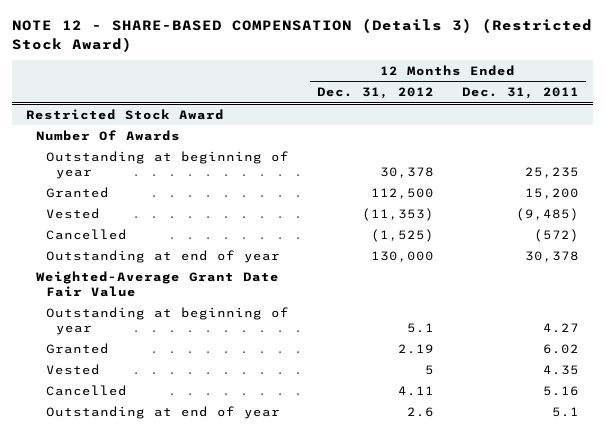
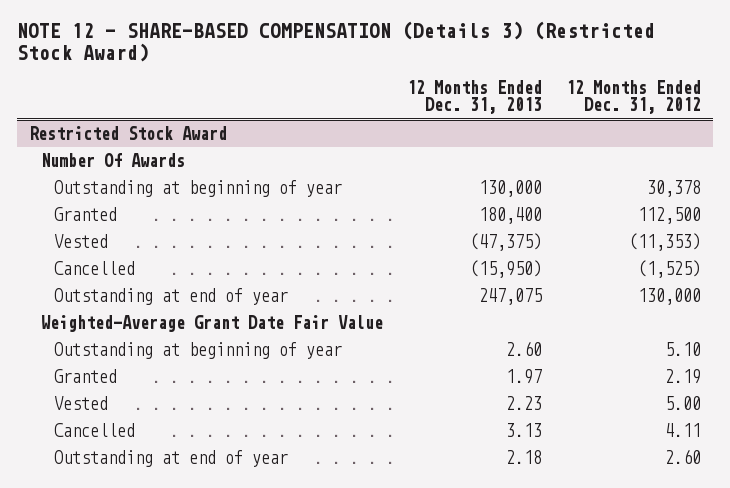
- | 12 Months Ended Dec. 31, 2012 | 12 Months Ended Dec. 31, 2011
+ | 12 Months Ended Dec. 31, 2013 | 12 Months Ended Dec. 31, 2012
@ Restricted Stock Award
- Outstanding at beginning of year | 5.1 | 4.27
+ Outstanding at beginning of year | 2.60 | 5.10
- Vested | 5 | 4.35
+ Vested | 2.23 | 5.00
- Outstanding at end of year | 2.6 | 5.1
+ Outstanding at end of year | 2.18 | 2.60

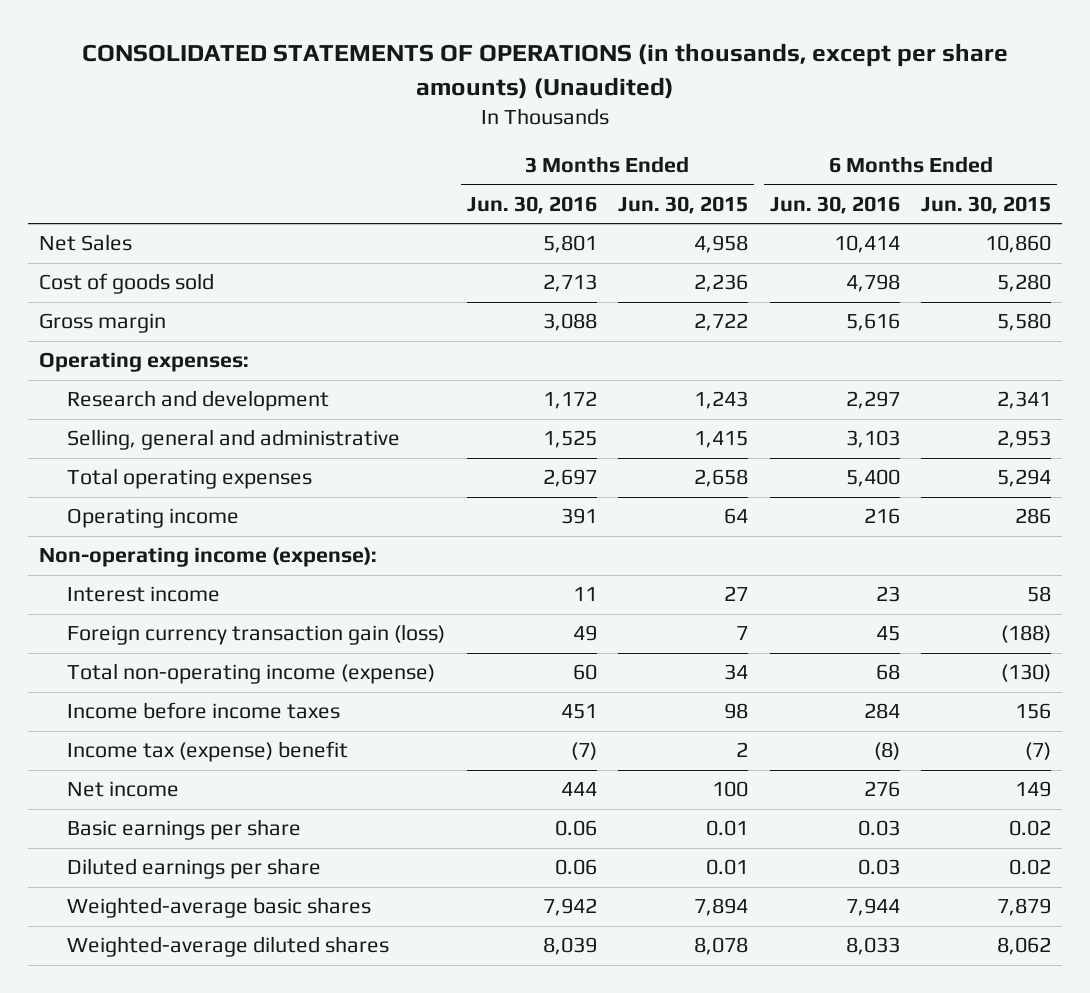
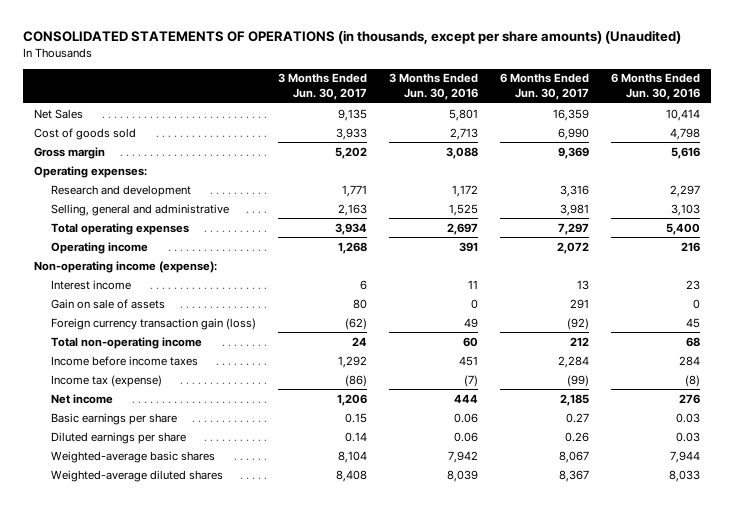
- | 3 Months Ended Jun. 30, 2016 | 3 Months Ended Jun. 30, 2015 | 6 Months Ended Jun. 30, 2016 | 6 Months Ended Jun. 30, 2015
+ | 3 Months Ended Jun. 30, 2017 | 3 Months Ended Jun. 30, 2016 | 6 Months Ended Jun. 30, 2017 | 6 Months Ended Jun. 30, 2016
+ Gain on sale of assets | 80 | 0 | 291 | 0
- Total non-operating income (expense) | 60 | 34 | 68 | (130)
+ Total non-operating income | 24 | 60 | 212 | 68
- Income tax (expense) benefit | (7) | 2 | (8) | (7)
+ Income tax (expense) | (86) | (7) | (99) | (8)

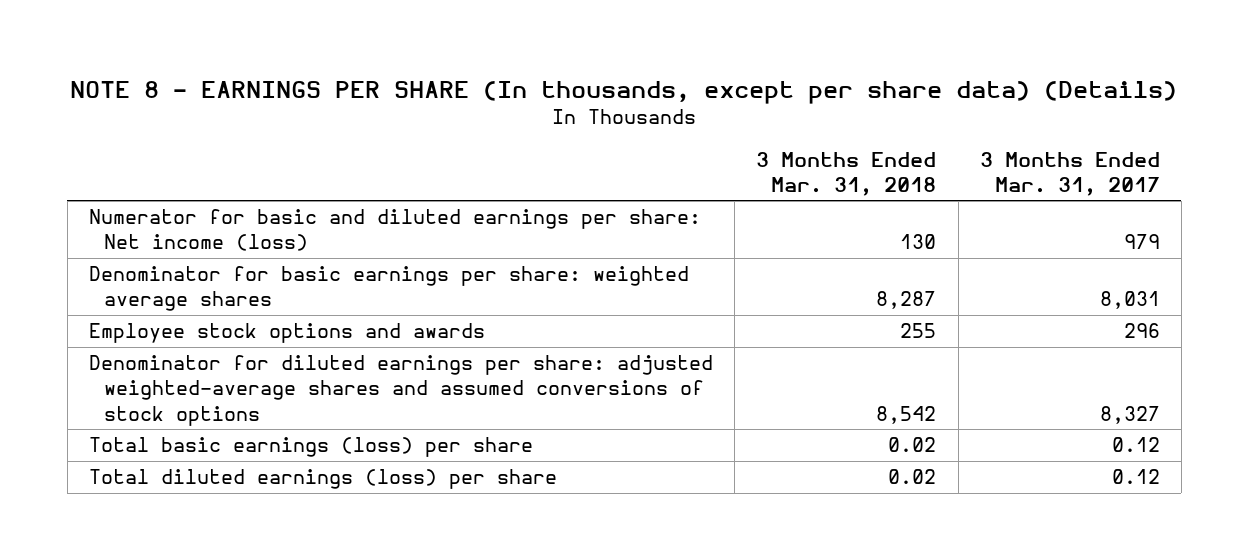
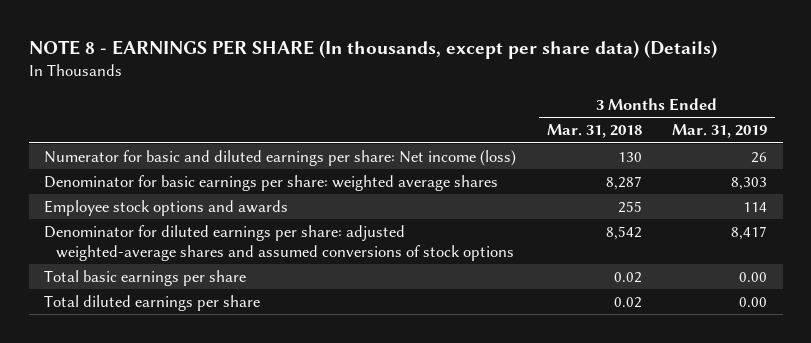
- | 3 Months Ended Mar. 31, 2018 | 3 Months Ended Mar. 31, 2017
+ | 3 Months Ended Mar. 31, 2018 | 3 Months Ended Mar. 31, 2019
- Total basic earnings (loss) per share | 0.02 | 0.12
- Total diluted earnings (loss) per share | 0.02 | 0.12
+ Total basic earnings per share | 0.02 | 0.00
+ Total diluted earnings per share | 0.02 | 0.00

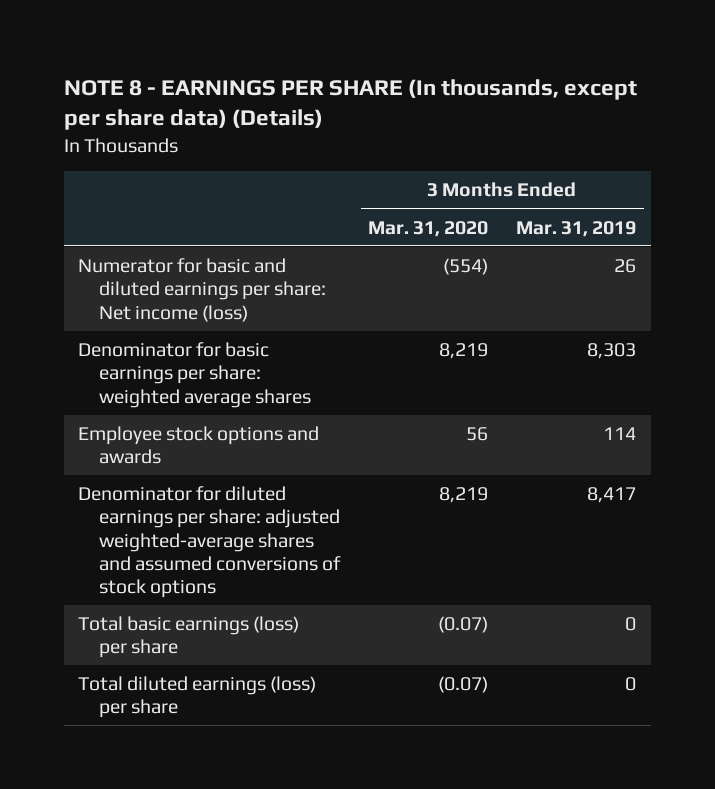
- | 3 Months Ended Mar. 31, 2018 | 3 Months Ended Mar. 31, 2019
+ | 3 Months Ended Mar. 31, 2020 | 3 Months Ended Mar. 31, 2019
- Total basic earnings per share | 0.02 | 0.00
- Total diluted earnings per share | 0.02 | 0.00
+ Total basic earnings (loss) per share | (0.07) | 0
+ Total diluted earnings (loss) per share | (0.07) | 0

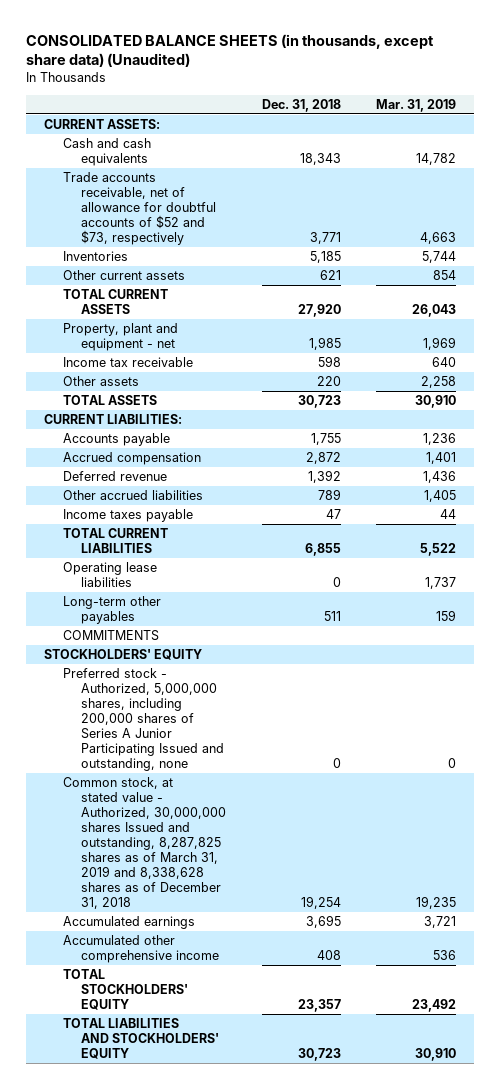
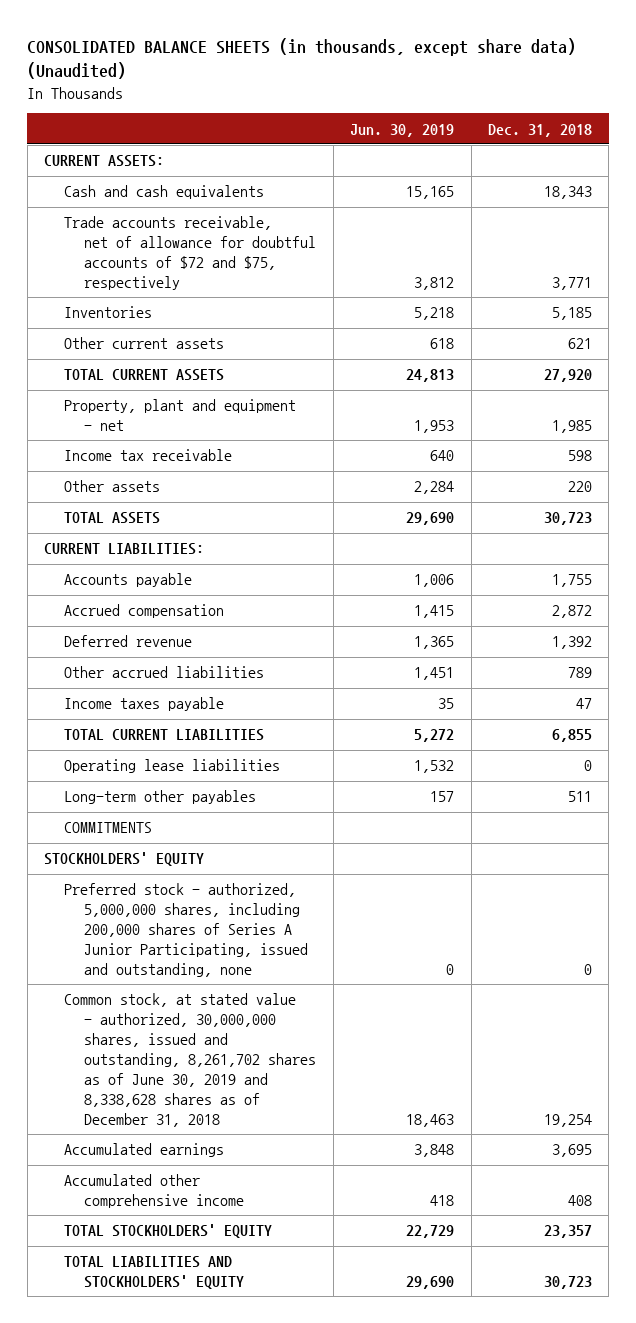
- | Dec. 31, 2018 | Mar. 31, 2019
+ | Jun. 30, 2019 | Dec. 31, 2018
- Trade accounts receivable, net of allowance for doubtful accounts of $52 and $73, respectively | 3,771 | 4,663
+ Trade accounts receivable, net of allowance for doubtful accounts of $72 and $75, respectively | 3,812 | 3,771
- Preferred stock - Authorized, 5,000,000 shares, including 200,000 shares of Series A Junior Participating Issued and outstanding, none | 0 | 0
- Common stock, at stated value - Authorized, 30,000,000 shares Issued and outstanding, 8,287,825 shares as of March 31, 2019 and 8,338,628 shares as of December 31, 2018 | 19,254 | 19,235
+ Preferred stock - authorized, 5,000,000 shares, including 200,000 shares of Series A Junior Participating, issued and outstanding, none | 0 | 0
+ Common stock, at stated value - authorized, 30,000,000 shares, issued and outstanding, 8,261,702 shares as of June 30, 2019 and 8,338,628 shares as of December 31, 2018 | 18,463 | 19,254

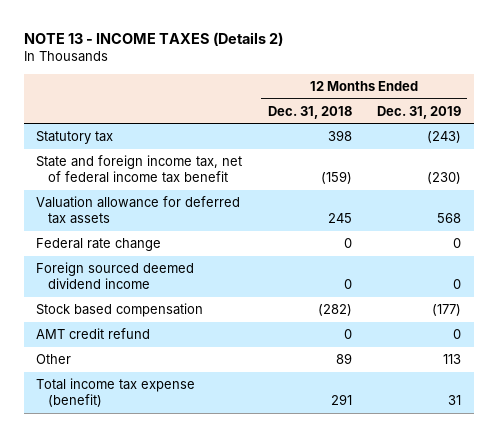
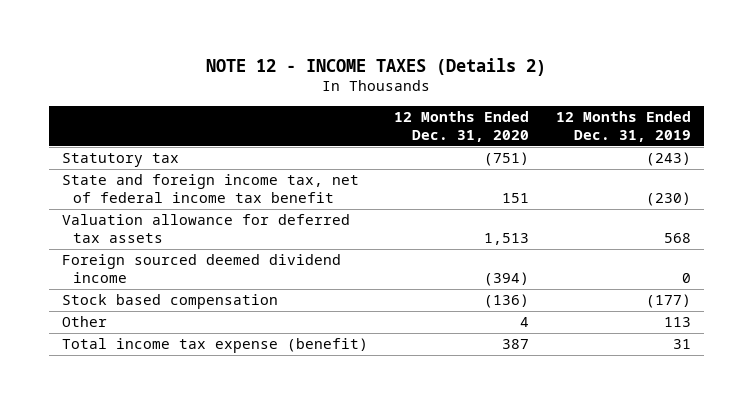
- NOTE 13 - INCOME TAXES (Details 2)
+ NOTE 12 - INCOME TAXES (Details 2)
- | 12 Months Ended Dec. 31, 2018 | 12 Months Ended Dec. 31, 2019
+ | 12 Months Ended Dec. 31, 2020 | 12 Months Ended Dec. 31, 2019
- Federal rate change | 0 | 0
- AMT credit refund | 0 | 0

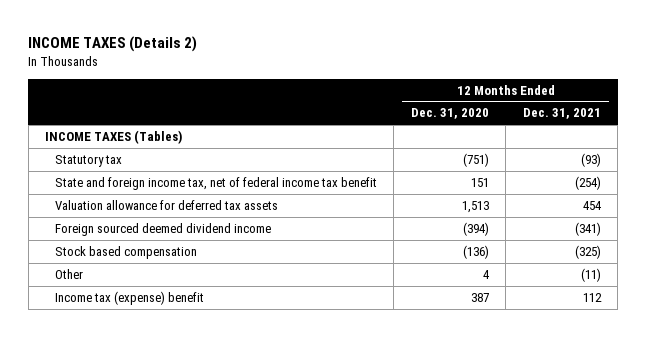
- NOTE 12 - INCOME TAXES (Details 2)
+ INCOME TAXES (Details 2)
- | 12 Months Ended Dec. 31, 2020 | 12 Months Ended Dec. 31, 2019
+ | 12 Months Ended Dec. 31, 2020 | 12 Months Ended Dec. 31, 2021
+ INCOME TAXES (Tables)
- Total income tax expense (benefit) | 387 | 31
+ Income tax (expense) benefit | 387 | 112

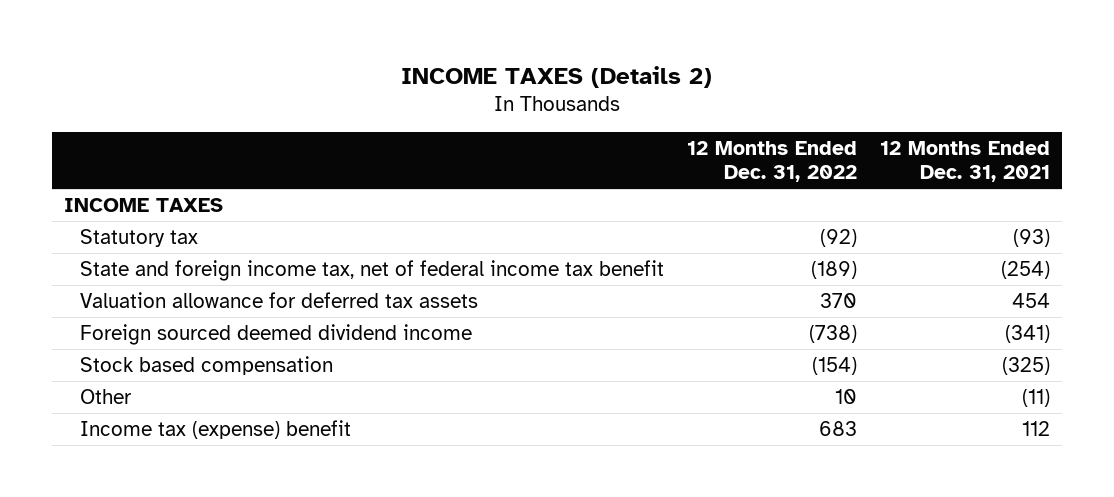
- | 12 Months Ended Dec. 31, 2020 | 12 Months Ended Dec. 31, 2021
+ | 12 Months Ended Dec. 31, 2022 | 12 Months Ended Dec. 31, 2021
- INCOME TAXES (Tables)
+ INCOME TAXES

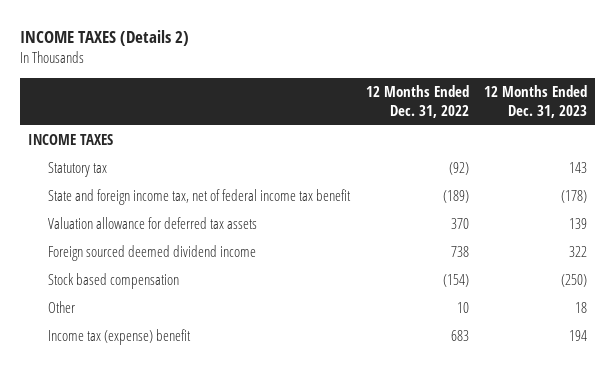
- | 12 Months Ended Dec. 31, 2022 | 12 Months Ended Dec. 31, 2021
+ | 12 Months Ended Dec. 31, 2022 | 12 Months Ended Dec. 31, 2023
- Foreign sourced deemed dividend income | (738) | (341)
+ Foreign sourced deemed dividend income | 738 | 322

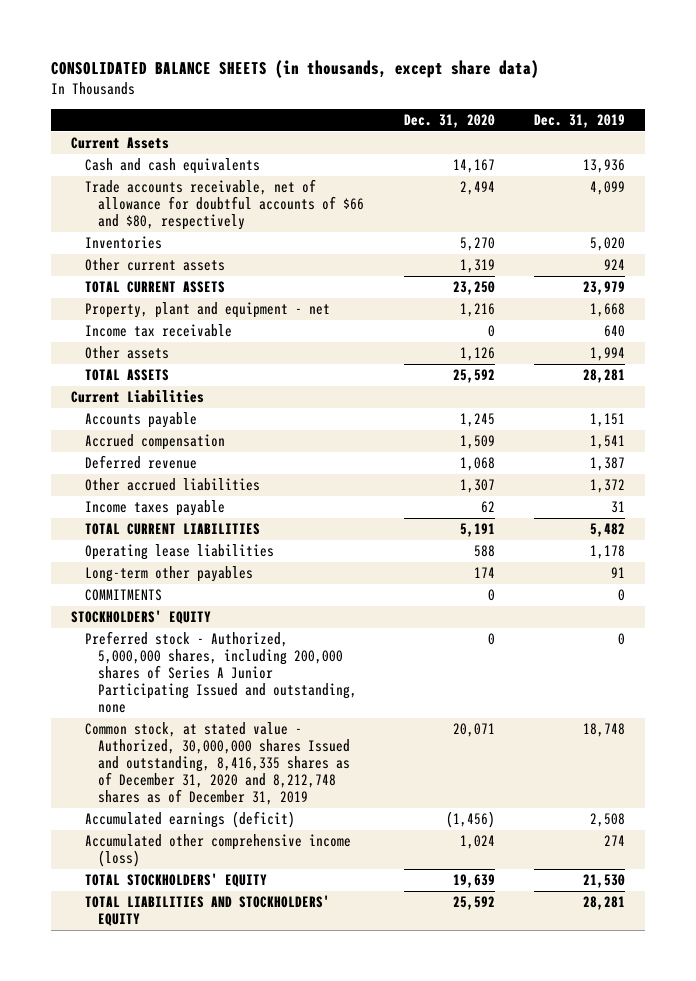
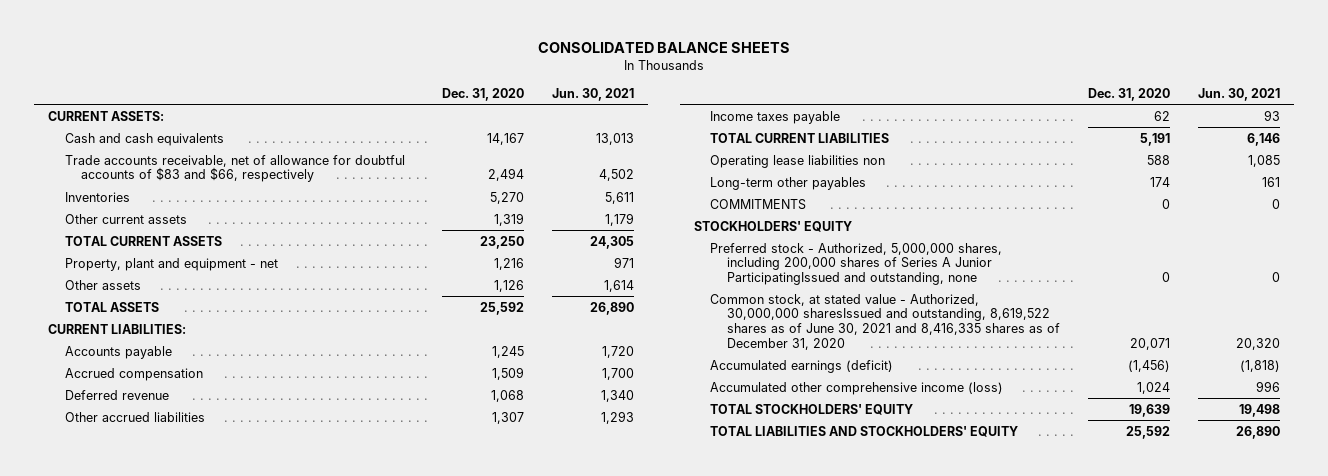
- CONSOLIDATED BALANCE SHEETS (in thousands, except share data)
+ CONSOLIDATED BALANCE SHEETS
- | Dec. 31, 2020 | Dec. 31, 2019
+ | Dec. 31, 2020 | Jun. 30, 2021
- Current Assets
+ CURRENT ASSETS:
- Trade accounts receivable, net of allowance for doubtful accounts of $66 and $80, respectively | 2,494 | 4,099
+ Trade accounts receivable, net of allowance for doubtful accounts of $83 and $66, respectively | 2,494 | 4,502
- Income tax receivable | 0 | 640
- Current Liabilities
+ CURRENT LIABILITIES:
- Operating lease liabilities | 588 | 1,178
+ Operating lease liabilities non | 588 | 1,085
- Preferred stock - Authorized, 5,000,000 shares, including 200,000 shares of Series A Junior Participating Issued and outstanding, none | 0 | 0
- Common stock, at stated value - Authorized, 30,000,000 shares Issued and outstanding, 8,416,335 shares as of December 31, 2020 and 8,212,748 shares as of December 31, 2019 | 20,071 | 18,748
+ Preferred stock - Authorized, 5,000,000 shares, including 200,000 shares of Series A Junior ParticipatingIssued and outstanding, none | 0 | 0
+ Common stock, at stated value - Authorized, 30,000,000 sharesIssued and outstanding, 8,619,522 shares as of June 30, 2021 and 8,416,335 shares as of December 31, 2020 | 20,071 | 20,320

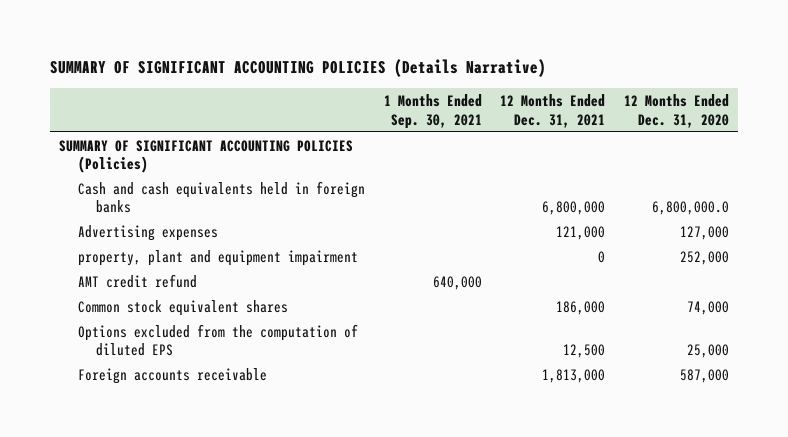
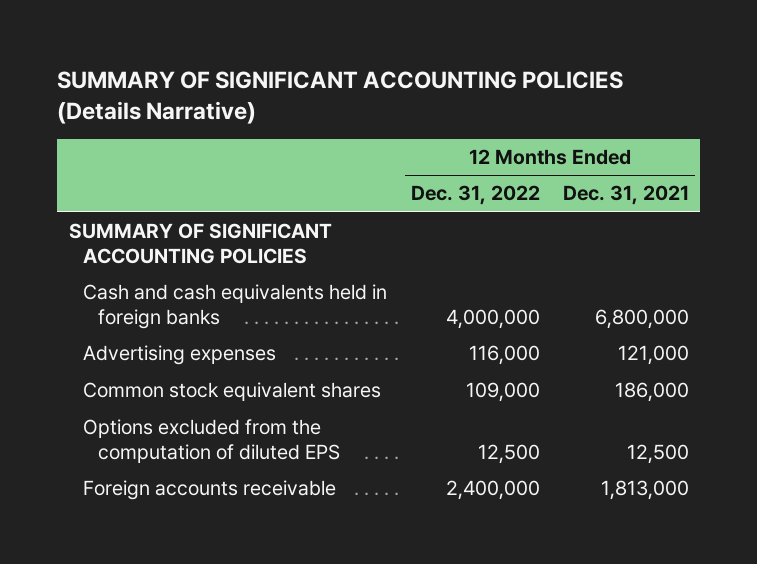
- | 1 Months Ended Sep. 30, 2021 | 12 Months Ended Dec. 31, 2021 | 12 Months Ended Dec. 31, 2020
+ | 12 Months Ended Dec. 31, 2022 | 12 Months Ended Dec. 31, 2021
- SUMMARY OF SIGNIFICANT ACCOUNTING POLICIES (Policies)
+ SUMMARY OF SIGNIFICANT ACCOUNTING POLICIES
- property, plant and equipment impairment | | 0 | 252,000
- AMT credit refund | 640,000 | |

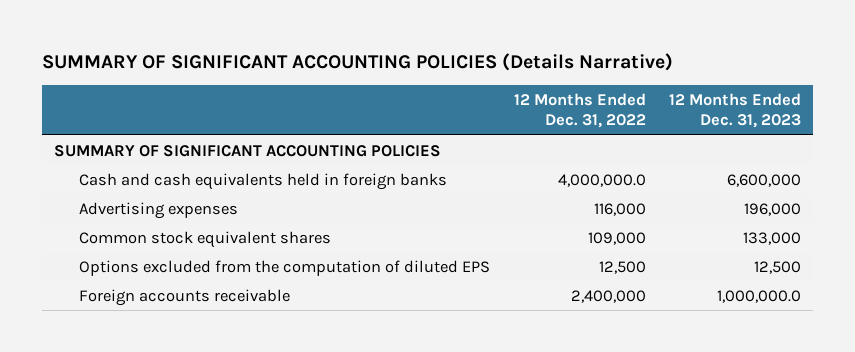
- | 12 Months Ended Dec. 31, 2022 | 12 Months Ended Dec. 31, 2021
+ | 12 Months Ended Dec. 31, 2022 | 12 Months Ended Dec. 31, 2023
- Cash and cash equivalents held in foreign banks | 4,000,000 | 6,800,000
+ Cash and cash equivalents held in foreign banks | 4,000,000.0 | 6,600,000

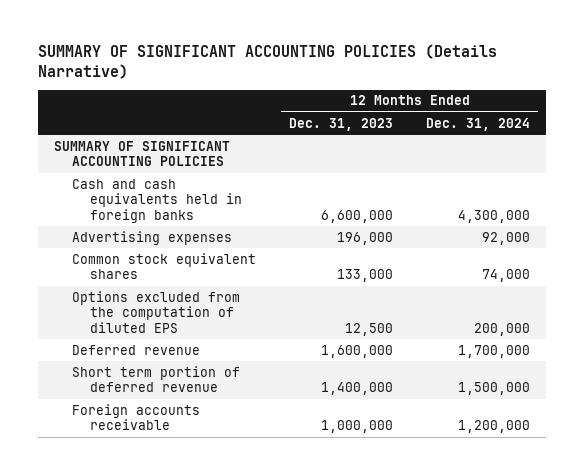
- | 12 Months Ended Dec. 31, 2022 | 12 Months Ended Dec. 31, 2023
+ | 12 Months Ended Dec. 31, 2023 | 12 Months Ended Dec. 31, 2024
- Foreign accounts receivable | 2,400,000 | 1,000,000.0
+ Deferred revenue | 1,600,000 | 1,700,000
+ Short term portion of deferred revenue | 1,400,000 | 1,500,000
+ Foreign accounts receivable | 1,000,000 | 1,200,000

